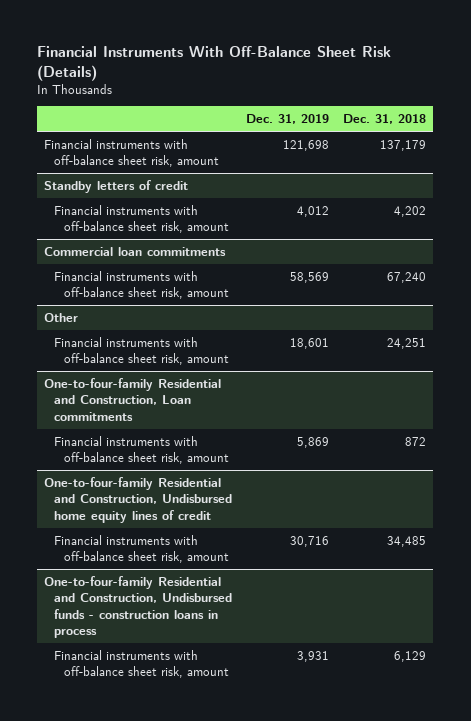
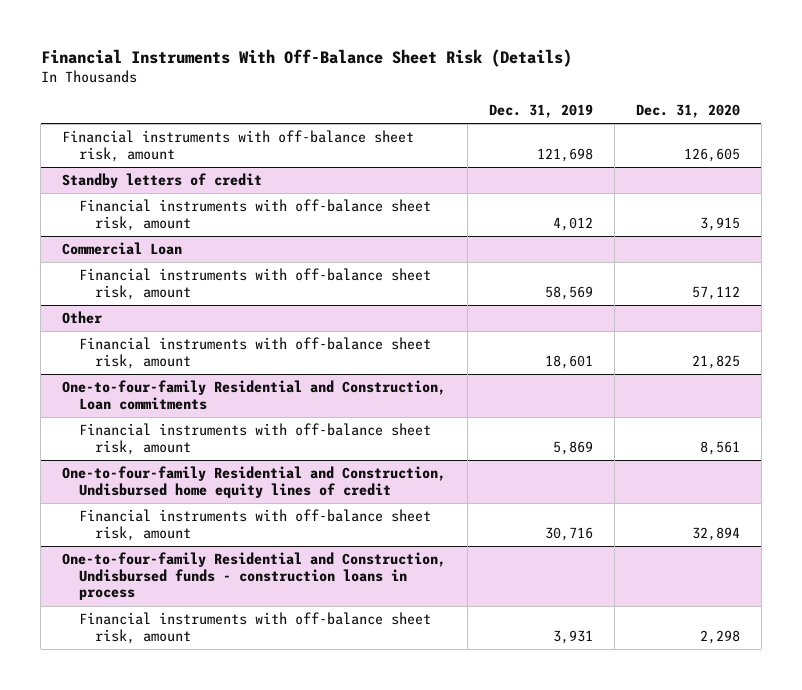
- | Dec. 31, 2019 | Dec. 31, 2018
+ | Dec. 31, 2019 | Dec. 31, 2020
- Commercial loan commitments
+ Commercial Loan

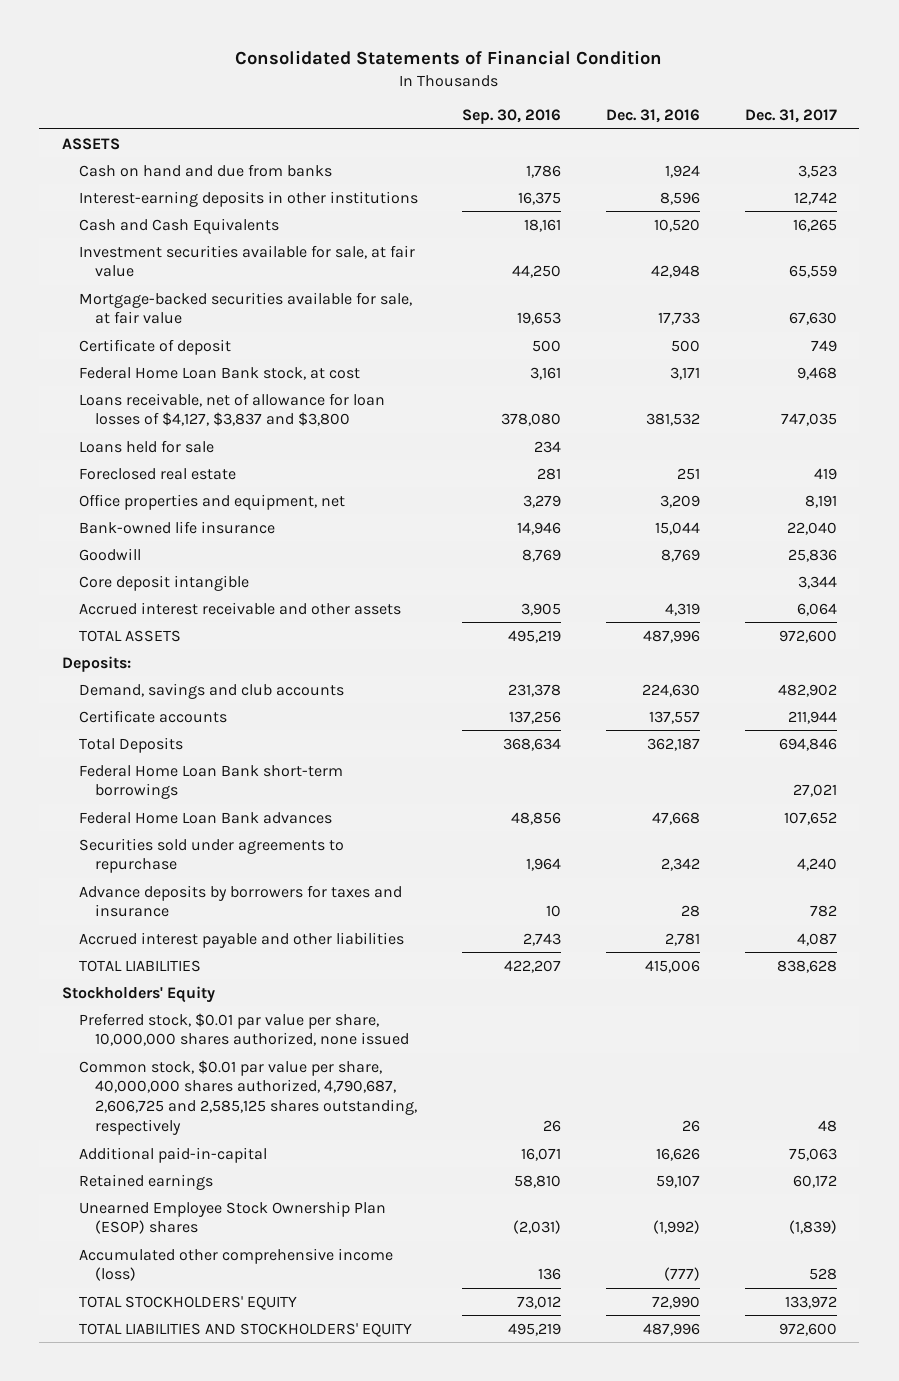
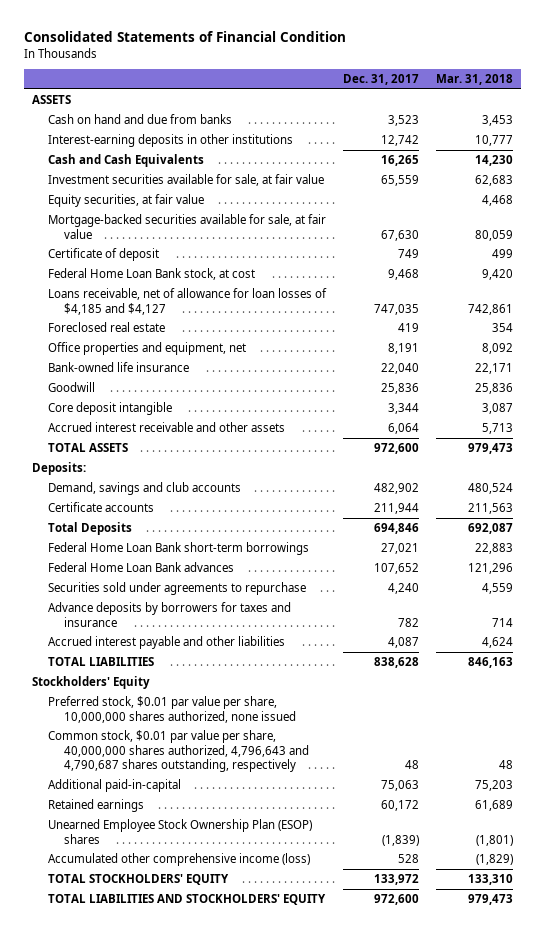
- | Sep. 30, 2016 | Dec. 31, 2016 | Dec. 31, 2017
+ | Dec. 31, 2017 | Mar. 31, 2018
+ Equity securities, at fair value | | 4,468
- Loans receivable, net of allowance for loan losses of $4,127, $3,837 and $3,800 | 378,080 | 381,532 | 747,035
- Loans held for sale | 234 | |
+ Loans receivable, net of allowance for loan losses of $4,185 and $4,127 | 747,035 | 742,861
- Common stock, $0.01 par value per share, 40,000,000 shares authorized, 4,790,687, 2,606,725 and 2,585,125 shares outstanding, respectively | 26 | 26 | 48
+ Common stock, $0.01 par value per share, 40,000,000 shares authorized, 4,796,643 and 4,790,687 shares outstanding, respectively | 48 | 48

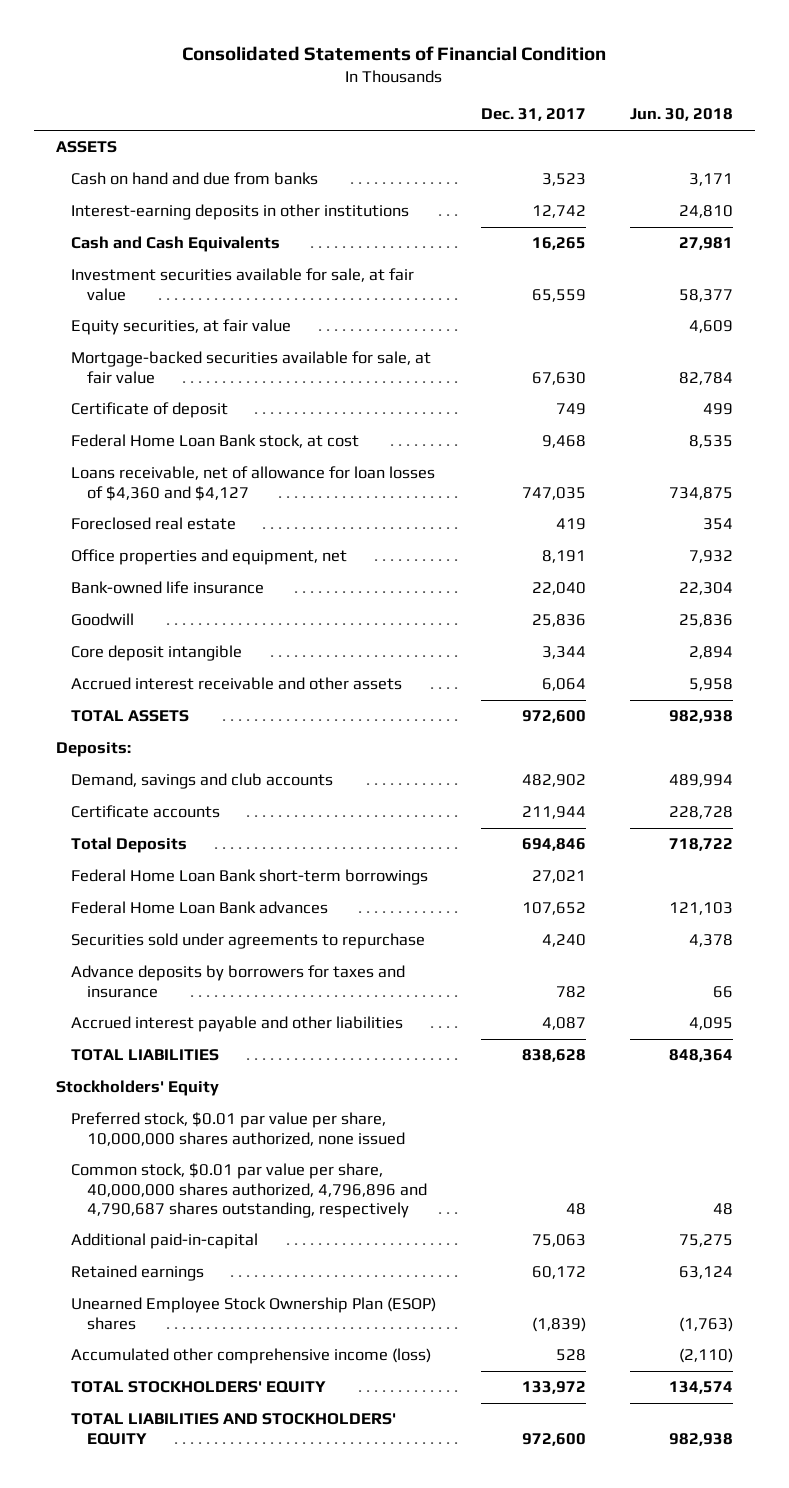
- | Dec. 31, 2017 | Mar. 31, 2018
+ | Dec. 31, 2017 | Jun. 30, 2018
- Loans receivable, net of allowance for loan losses of $4,185 and $4,127 | 747,035 | 742,861
+ Loans receivable, net of allowance for loan losses of $4,360 and $4,127 | 747,035 | 734,875
- Common stock, $0.01 par value per share, 40,000,000 shares authorized, 4,796,643 and 4,790,687 shares outstanding, respectively | 48 | 48
+ Common stock, $0.01 par value per share, 40,000,000 shares authorized, 4,796,896 and 4,790,687 shares outstanding, respectively | 48 | 48

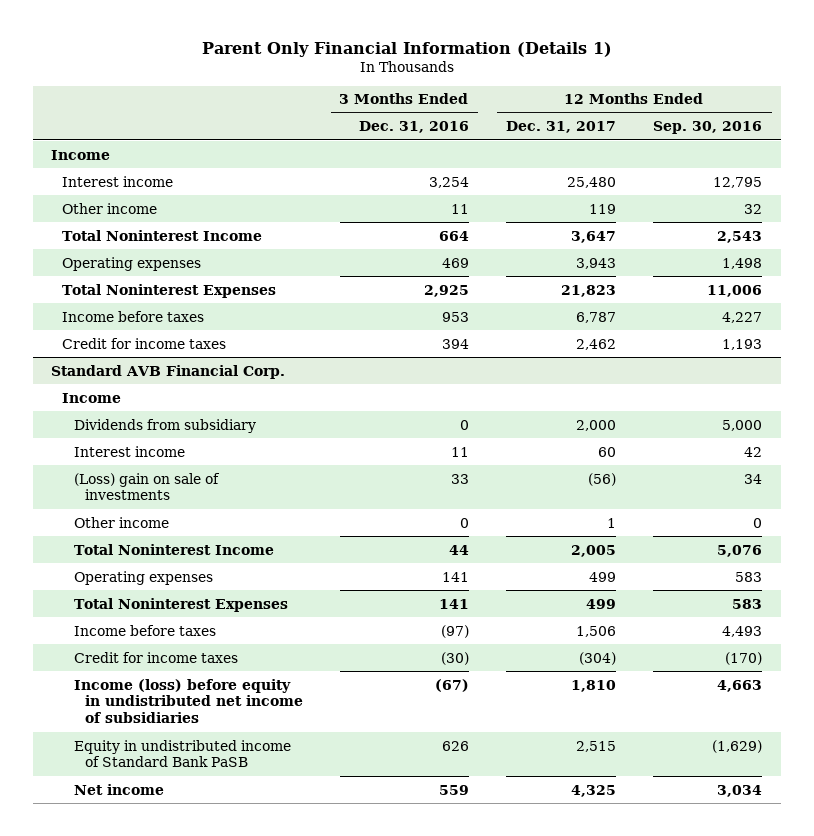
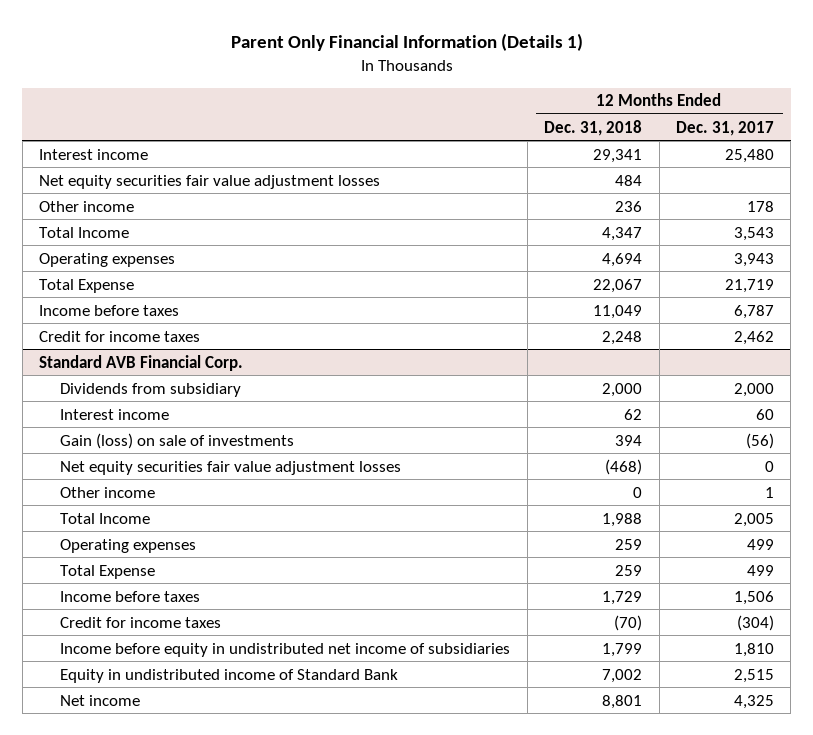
- | 3 Months Ended Dec. 31, 2016 | 12 Months Ended Dec. 31, 2017 | 12 Months Ended Sep. 30, 2016
+ | 12 Months Ended Dec. 31, 2018 | 12 Months Ended Dec. 31, 2017
- Income
- Other income | 11 | 119 | 32
- Total Noninterest Income | 664 | 3,647 | 2,543
+ Net equity securities fair value adjustment losses | 484 |
+ Other income | 236 | 178
+ Total Income | 4,347 | 3,543
- Total Noninterest Expenses | 2,925 | 21,823 | 11,006
+ Total Expense | 22,067 | 21,719
@ Standard AVB Financial Corp.
- Income
- (Loss) gain on sale of investments | 33 | (56) | 34
+ Gain (loss) on sale of investments | 394 | (56)
+ Net equity securities fair value adjustment losses | (468) | 0
- Total Noninterest Income | 44 | 2,005 | 5,076
+ Total Income | 1,988 | 2,005
- Total Noninterest Expenses | 141 | 499 | 583
+ Total Expense | 259 | 499
- Income (loss) before equity in undistributed net income of subsidiaries | (67) | 1,810 | 4,663
- Equity in undistributed income of Standard Bank PaSB | 626 | 2,515 | (1,629)
+ Income before equity in undistributed net income of subsidiaries | 1,799 | 1,810
+ Equity in undistributed income of Standard Bank | 7,002 | 2,515

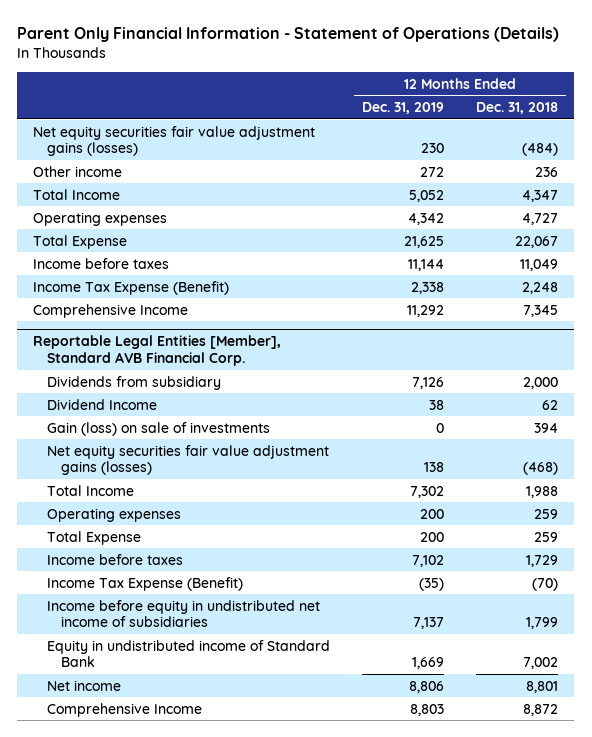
- Parent Only Financial Information (Details 1)
+ Parent Only Financial Information - Statement of Operations (Details)
- | 12 Months Ended Dec. 31, 2018 | 12 Months Ended Dec. 31, 2017
+ | 12 Months Ended Dec. 31, 2019 | 12 Months Ended Dec. 31, 2018
- Interest income | 29,341 | 25,480
- Net equity securities fair value adjustment losses | 484 |
+ Net equity securities fair value adjustment gains (losses) | 230 | (484)
- Operating expenses | 4,694 | 3,943
+ Operating expenses | 4,342 | 4,727
- Credit for income taxes | 2,248 | 2,462
- Standard AVB Financial Corp.
+ Income Tax Expense (Benefit) | 2,338 | 2,248
+ Comprehensive Income | 11,292 | 7,345
+ Reportable Legal Entities [Member], Standard AVB Financial Corp.
- Interest income | 62 | 60
+ Dividend Income | 38 | 62
- Net equity securities fair value adjustment losses | (468) | 0
- Other income | 0 | 1
+ Net equity securities fair value adjustment gains (losses) | 138 | (468)
- Credit for income taxes | (70) | (304)
+ Income Tax Expense (Benefit) | (35) | (70)
+ Comprehensive Income | 8,803 | 8,872

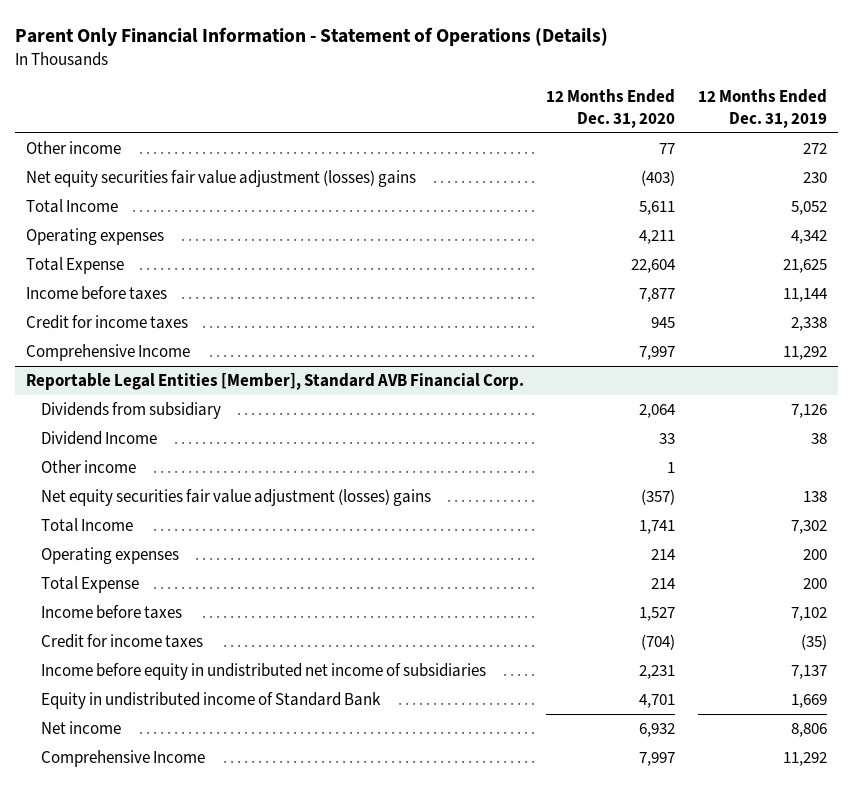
- | 12 Months Ended Dec. 31, 2019 | 12 Months Ended Dec. 31, 2018
+ | 12 Months Ended Dec. 31, 2020 | 12 Months Ended Dec. 31, 2019
- Net equity securities fair value adjustment gains (losses) | 230 | (484)
+ Net equity securities fair value adjustment (losses) gains | (403) | 230
- Income Tax Expense (Benefit) | 2,338 | 2,248
+ Credit for income taxes | 945 | 2,338
@ Reportable Legal Entities [Member], Standard AVB Financial Corp.
- Gain (loss) on sale of investments | 0 | 394
- Net equity securities fair value adjustment gains (losses) | 138 | (468)
+ Other income | 1 |
+ Net equity securities fair value adjustment (losses) gains | (357) | 138
- Income Tax Expense (Benefit) | (35) | (70)
+ Credit for income taxes | (704) | (35)
- Comprehensive Income | 8,803 | 8,872
+ Comprehensive Income | 7,997 | 11,292

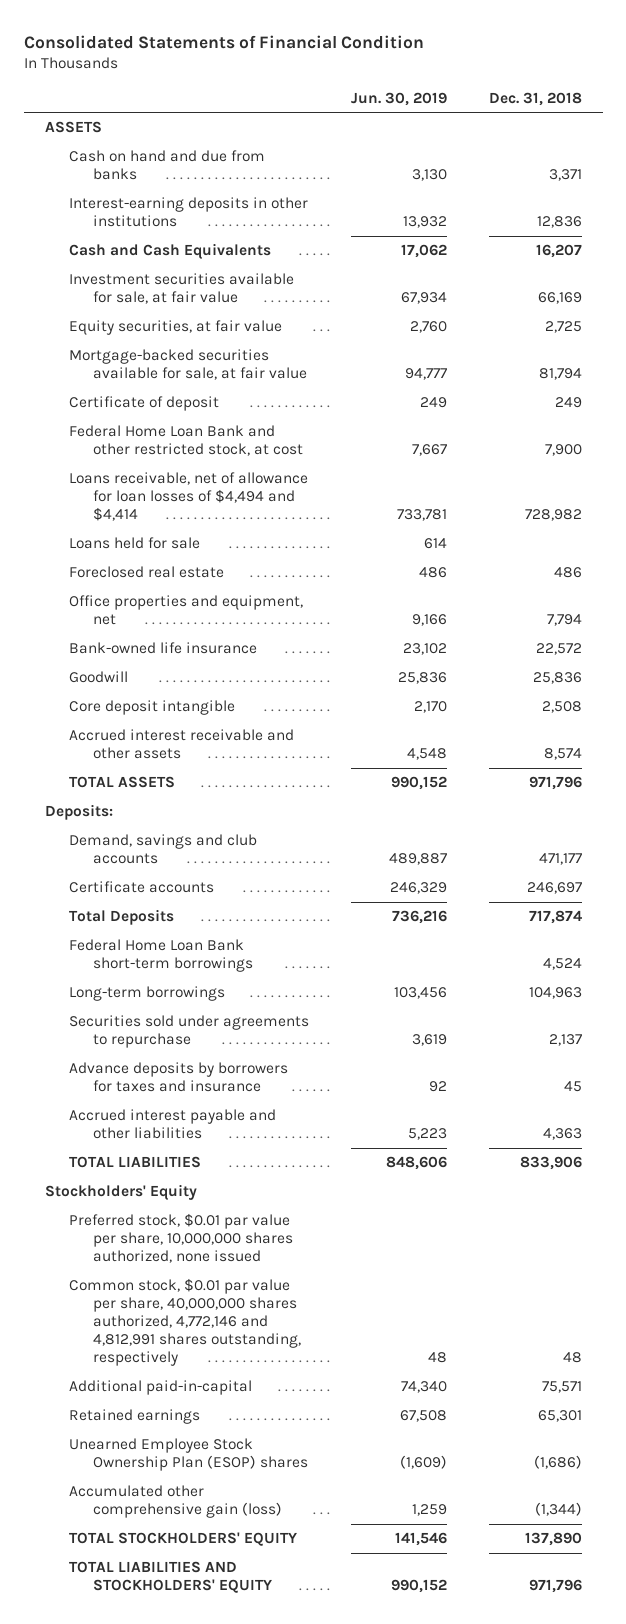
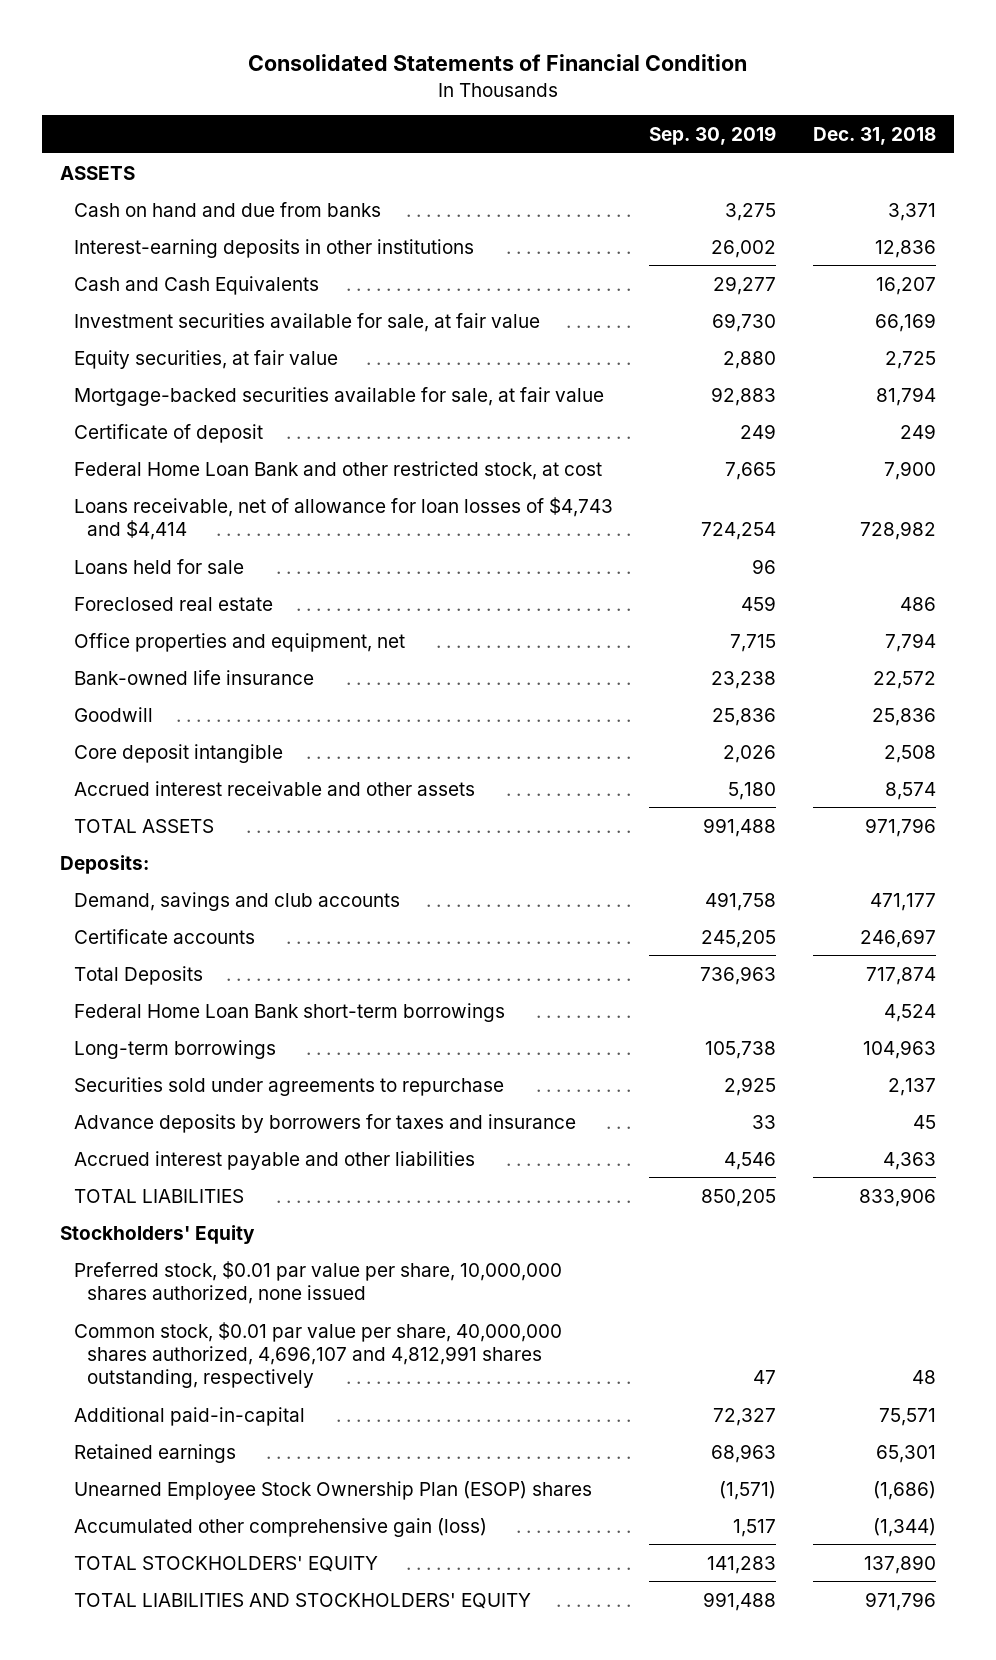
- | Jun. 30, 2019 | Dec. 31, 2018
+ | Sep. 30, 2019 | Dec. 31, 2018
- Loans receivable, net of allowance for loan losses of $4,494 and $4,414 | 733,781 | 728,982
+ Loans receivable, net of allowance for loan losses of $4,743 and $4,414 | 724,254 | 728,982
- Common stock, $0.01 par value per share, 40,000,000 shares authorized, 4,772,146 and 4,812,991 shares outstanding, respectively | 48 | 48
+ Common stock, $0.01 par value per share, 40,000,000 shares authorized, 4,696,107 and 4,812,991 shares outstanding, respectively | 47 | 48

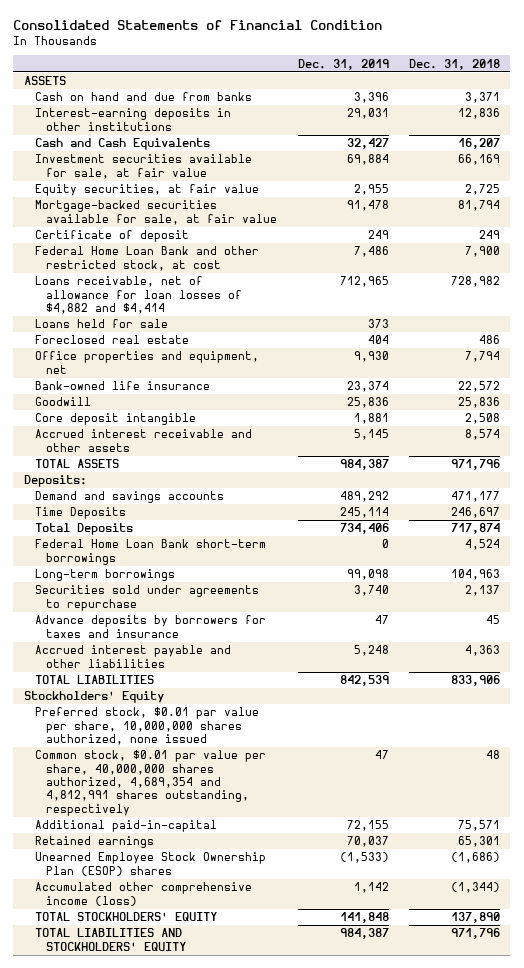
- | Sep. 30, 2019 | Dec. 31, 2018
+ | Dec. 31, 2019 | Dec. 31, 2018
- Loans receivable, net of allowance for loan losses of $4,743 and $4,414 | 724,254 | 728,982
+ Loans receivable, net of allowance for loan losses of $4,882 and $4,414 | 712,965 | 728,982
- Demand, savings and club accounts | 491,758 | 471,177
- Certificate accounts | 245,205 | 246,697
+ Demand and savings accounts | 489,292 | 471,177
+ Time Deposits | 245,114 | 246,697
- Common stock, $0.01 par value per share, 40,000,000 shares authorized, 4,696,107 and 4,812,991 shares outstanding, respectively | 47 | 48
+ Common stock, $0.01 par value per share, 40,000,000 shares authorized, 4,689,354 and 4,812,991 shares outstanding, respectively | 47 | 48
- Accumulated other comprehensive gain (loss) | 1,517 | (1,344)
+ Accumulated other comprehensive income (loss) | 1,142 | (1,344)

